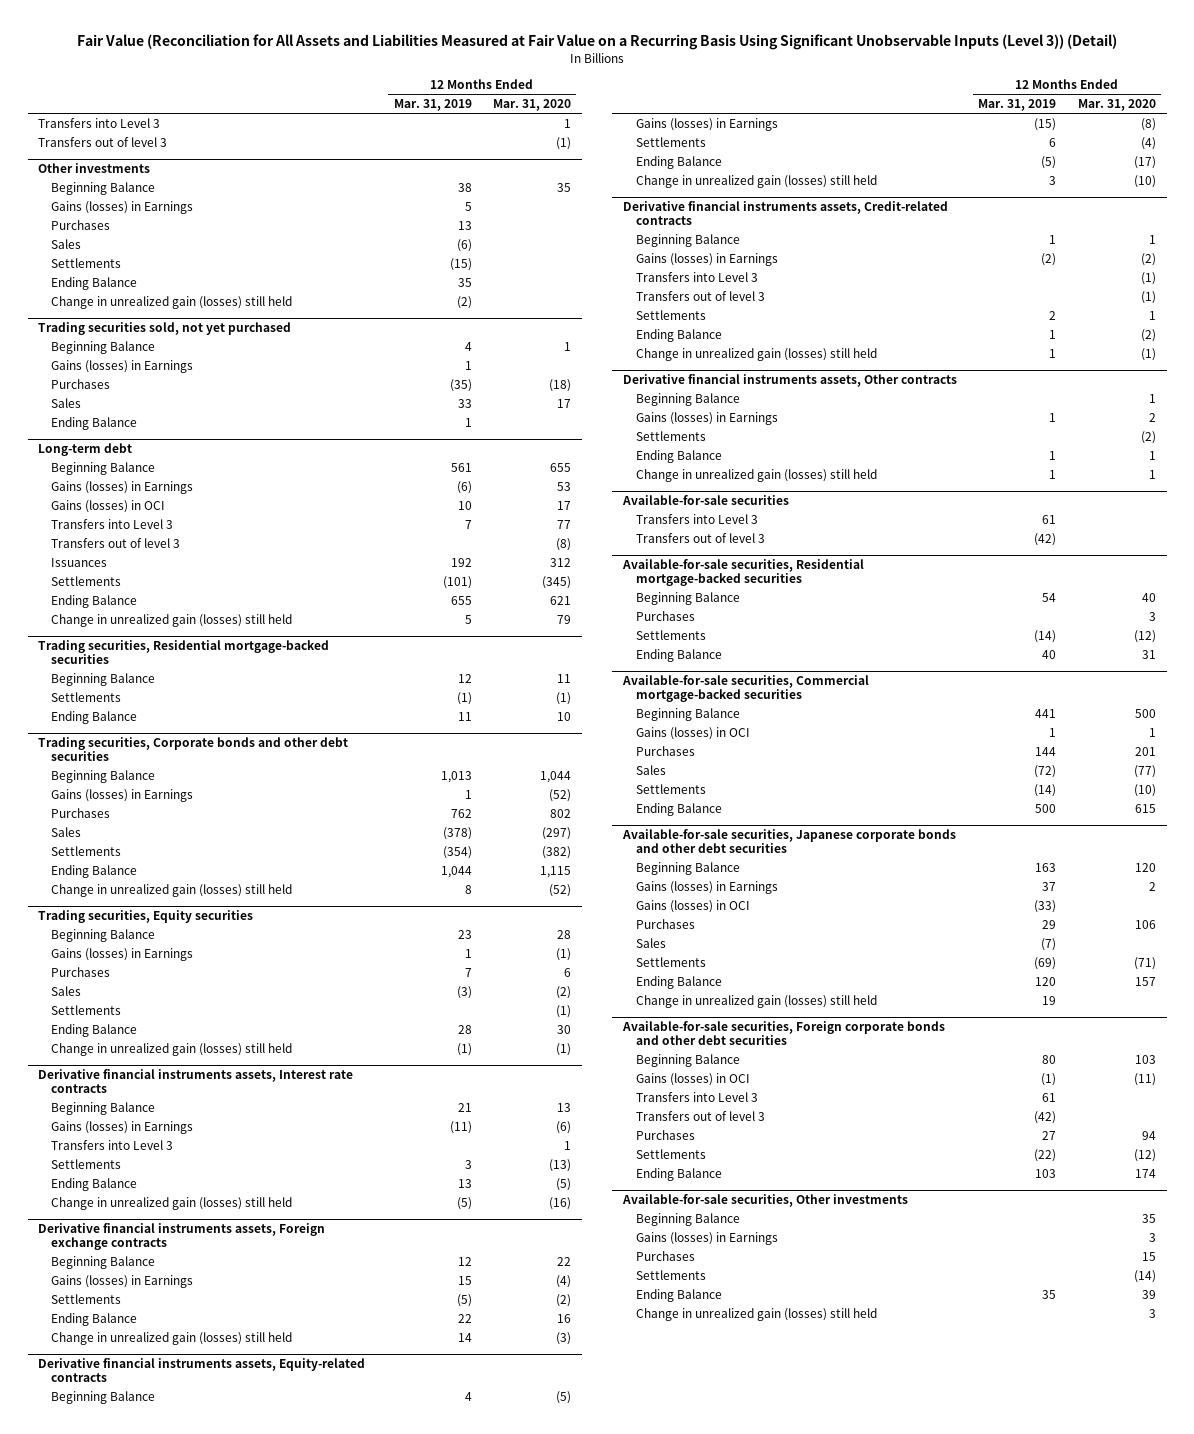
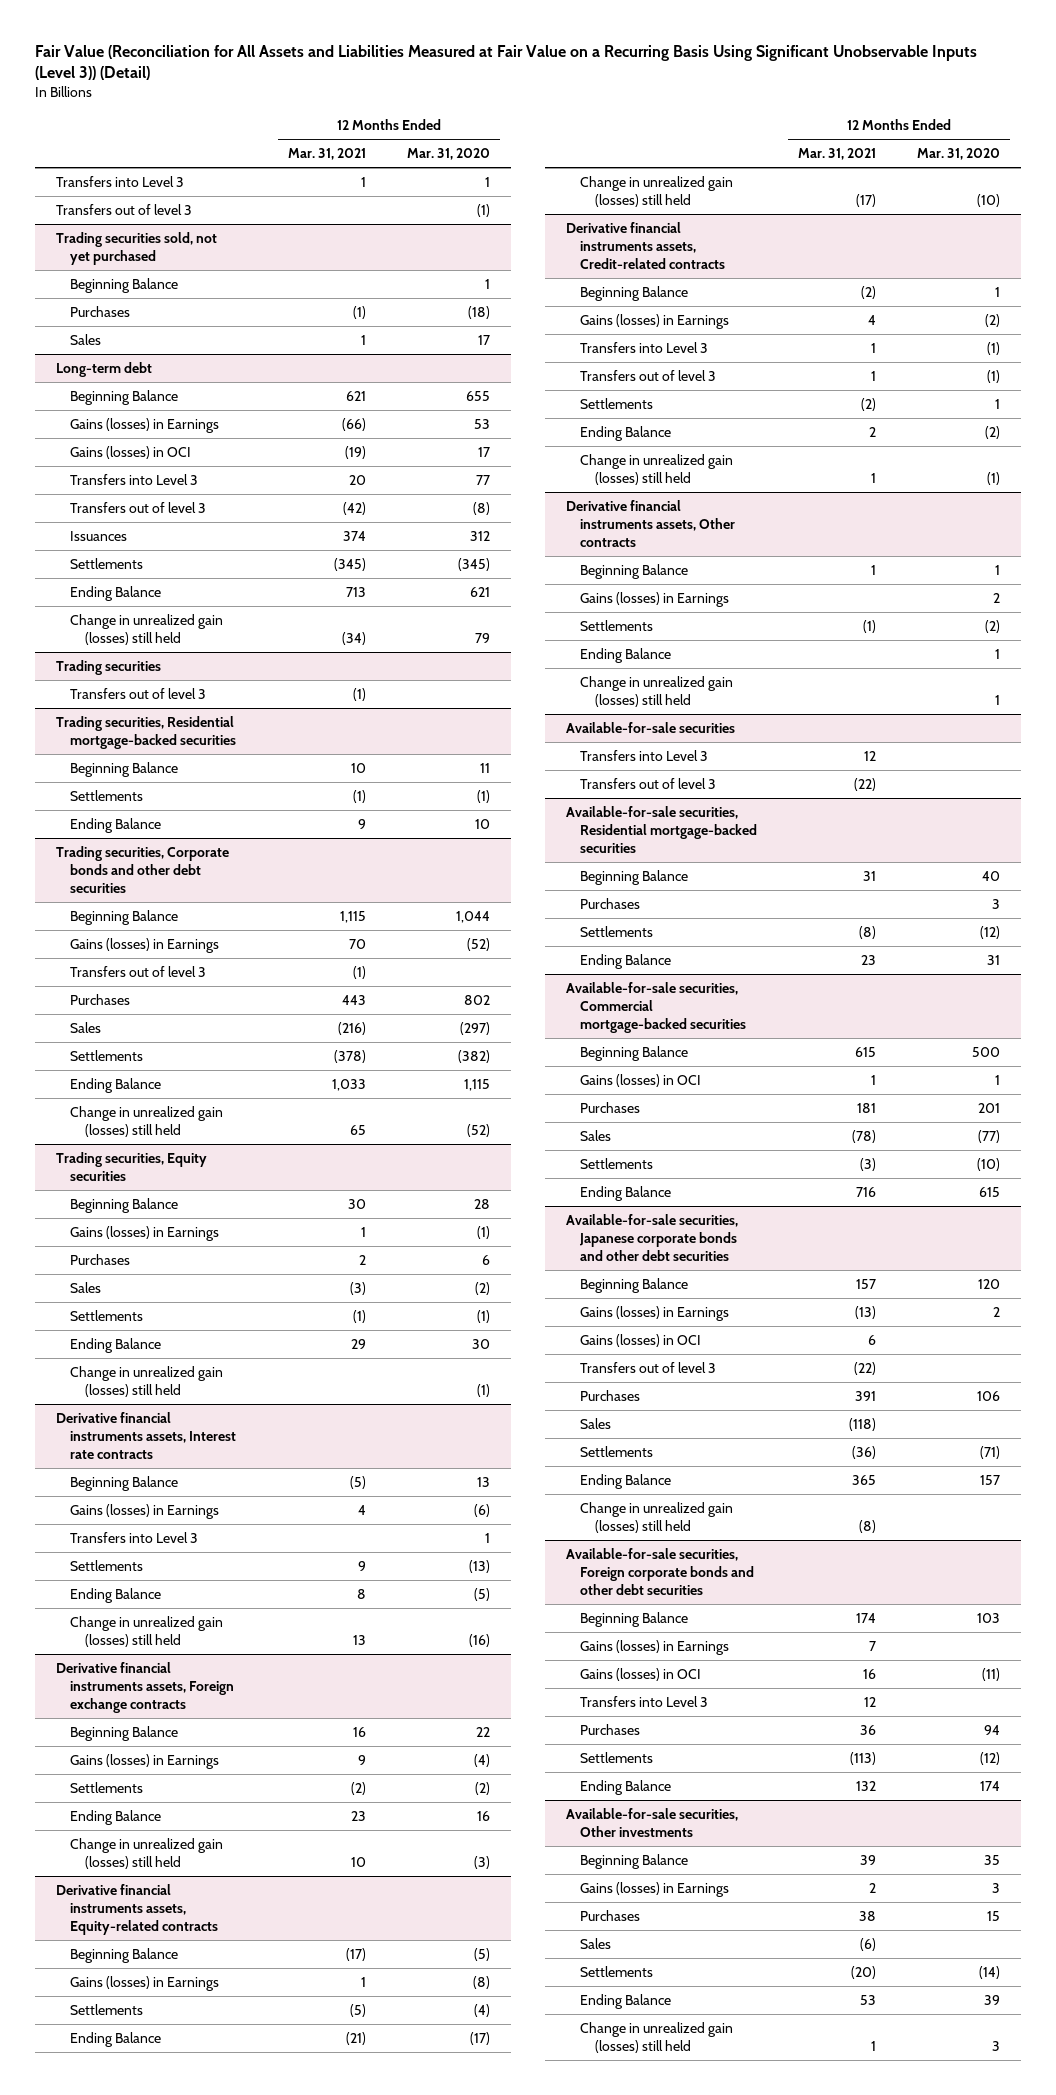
- | 12 Months Ended Mar. 31, 2019 | 12 Months Ended Mar. 31, 2020
+ | 12 Months Ended Mar. 31, 2021 | 12 Months Ended Mar. 31, 2020
- Other investments
- Beginning Balance | 38 | 35
- Gains (losses) in Earnings | 5 |
- Purchases | 13 |
- Sales | (6) |
- Settlements | (15) |
- Ending Balance | 35 |
- Change in unrealized gain (losses) still held | (2) |
@ Trading securities sold, not yet purchased
- Gains (losses) in Earnings | 1 |
- Ending Balance | 1 |
+ Trading securities
+ Transfers out of level 3 | (1) |
@ Trading securities, Corporate bonds and other debt securities
+ Transfers out of level 3 | (1) |
@ Available-for-sale securities, Japanese corporate bonds and other debt securities
+ Transfers out of level 3 | (22) |
@ Available-for-sale securities, Foreign corporate bonds and other debt securities
+ Gains (losses) in Earnings | 7 |
- Transfers out of level 3 | (42) |
@ Available-for-sale securities, Other investments
+ Sales | (6) |

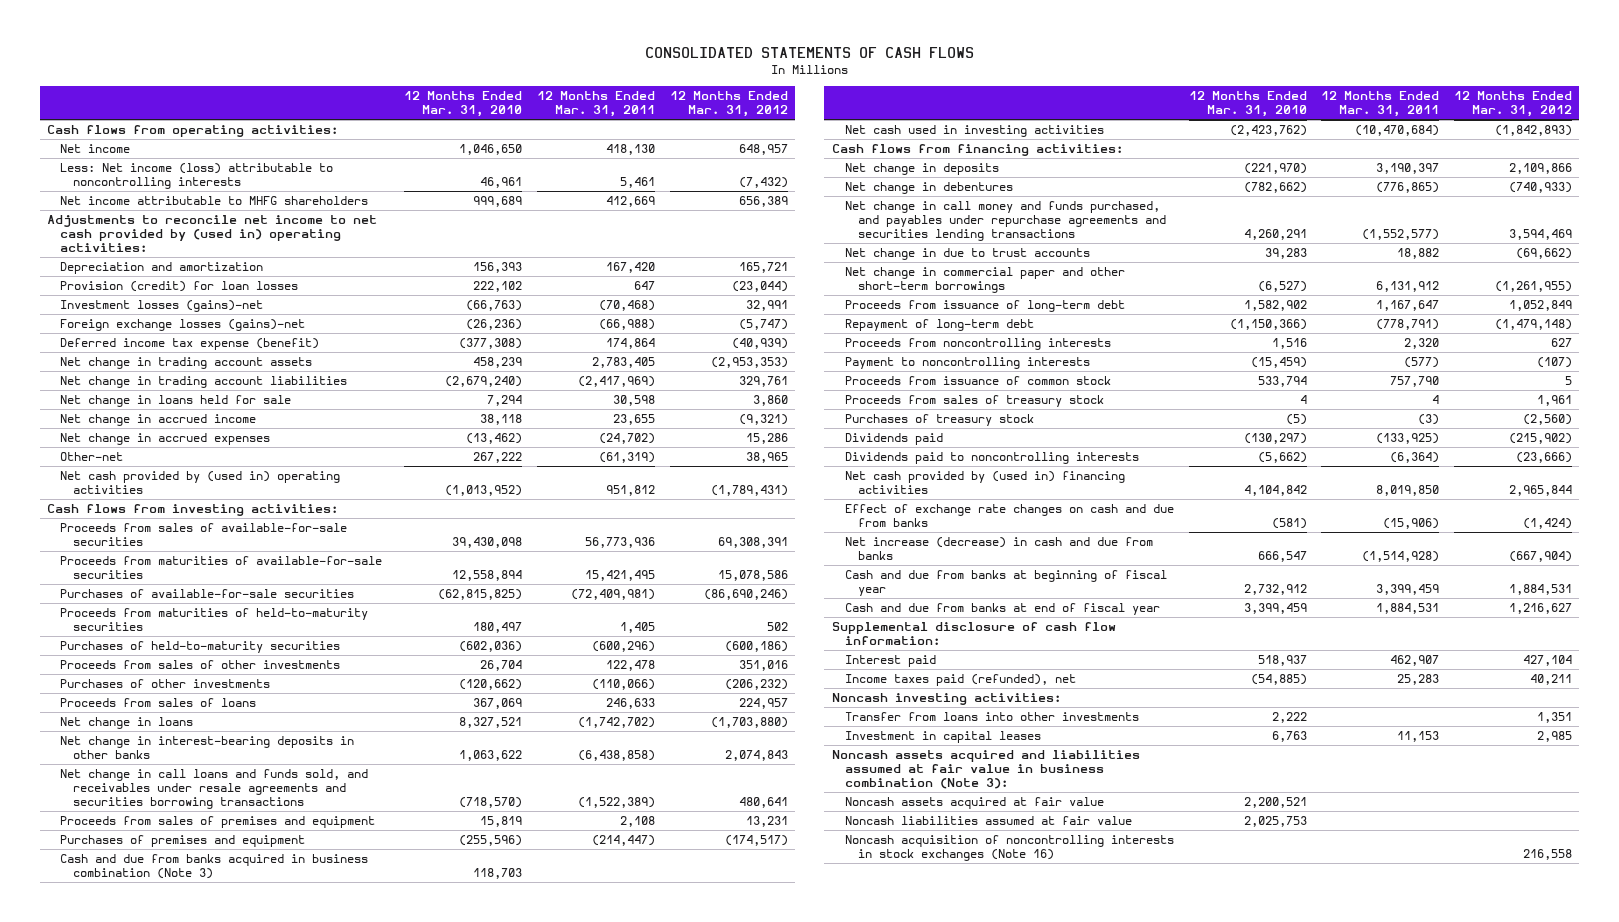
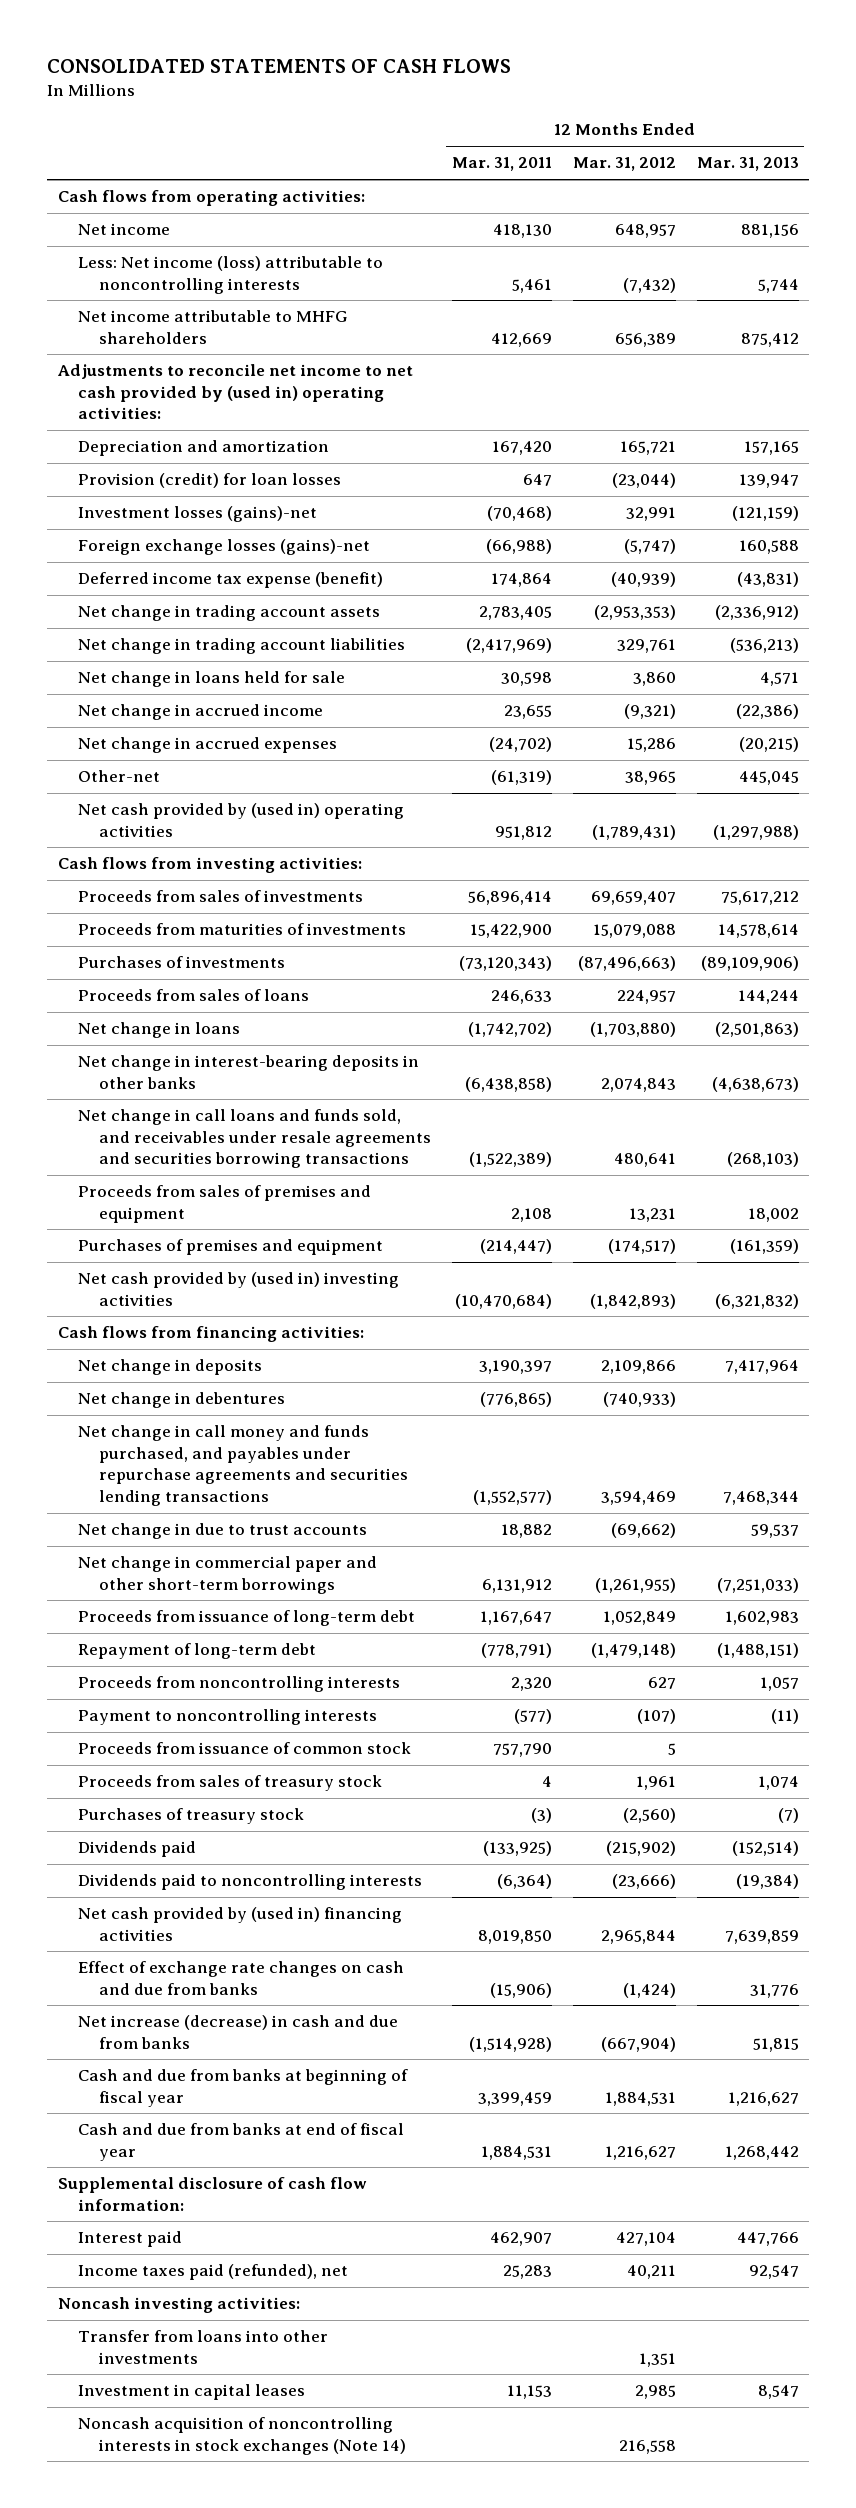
- | 12 Months Ended Mar. 31, 2010 | 12 Months Ended Mar. 31, 2011 | 12 Months Ended Mar. 31, 2012
+ | 12 Months Ended Mar. 31, 2011 | 12 Months Ended Mar. 31, 2012 | 12 Months Ended Mar. 31, 2013
- Proceeds from sales of available-for-sale securities | 39,430,098 | 56,773,936 | 69,308,391
- Proceeds from maturities of available-for-sale securities | 12,558,894 | 15,421,495 | 15,078,586
- Purchases of available-for-sale securities | (62,815,825) | (72,409,981) | (86,690,246)
- Proceeds from maturities of held-to-maturity securities | 180,497 | 1,405 | 502
- Purchases of held-to-maturity securities | (602,036) | (600,296) | (600,186)
- Proceeds from sales of other investments | 26,704 | 122,478 | 351,016
- Purchases of other investments | (120,662) | (110,066) | (206,232)
+ Proceeds from sales of investments | 56,896,414 | 69,659,407 | 75,617,212
+ Proceeds from maturities of investments | 15,422,900 | 15,079,088 | 14,578,614
+ Purchases of investments | (73,120,343) | (87,496,663) | (89,109,906)
- Cash and due from banks acquired in business combination (Note 3) | 118,703 | |
- Net cash used in investing activities | (2,423,762) | (10,470,684) | (1,842,893)
+ Net cash provided by (used in) investing activities | (10,470,684) | (1,842,893) | (6,321,832)
- Noncash assets acquired and liabilities assumed at fair value in business combination (Note 3):
- Noncash assets acquired at fair value | 2,200,521 | |
- Noncash liabilities assumed at fair value | 2,025,753 | |
- Noncash acquisition of noncontrolling interests in stock exchanges (Note 16) | | | 216,558
+ Noncash acquisition of noncontrolling interests in stock exchanges (Note 14) | | 216,558 |

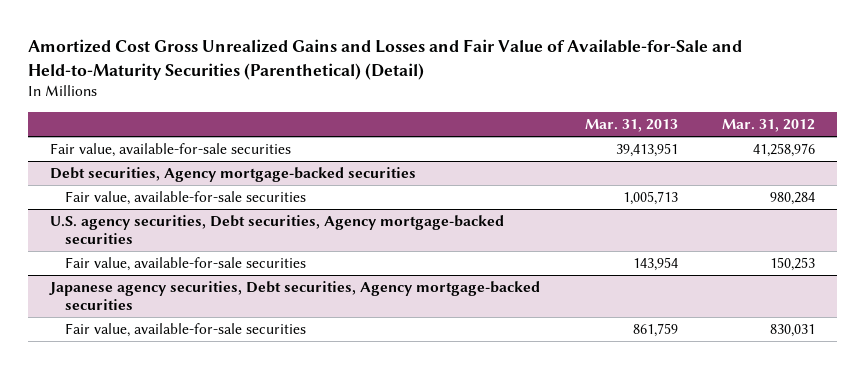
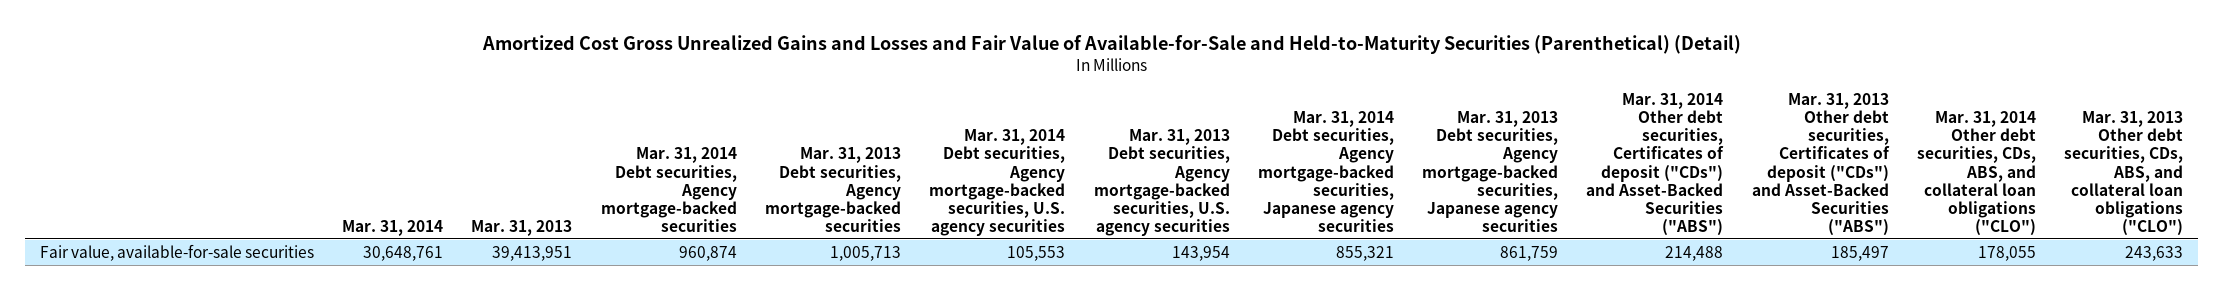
- | Mar. 31, 2013 | Mar. 31, 2012
+ | Mar. 31, 2014 | Mar. 31, 2013 | Mar. 31, 2014 Debt securities, Agency mortgage-backed securities | Mar. 31, 2013 Debt securities, Agency mortgage-backed securities | Mar. 31, 2014 Debt securities, Agency mortgage-backed securities, U.S. agency securities | Mar. 31, 2013 Debt securities, Agency mortgage-backed securities, U.S. agency securities | Mar. 31, 2014 Debt securities, Agency mortgage-backed securities, Japanese agency securities | Mar. 31, 2013 Debt securities, Agency mortgage-backed securities, Japanese agency securities | Mar. 31, 2014 Other debt securities, Certificates of deposit ("CDs") and Asset-Backed Securities ("ABS") | Mar. 31, 2013 Other debt securities, Certificates of deposit ("CDs") and Asset-Backed Securities ("ABS") | Mar. 31, 2014 Other debt securities, CDs, ABS, and collateral loan obligations ("CLO") | Mar. 31, 2013 Other debt securities, CDs, ABS, and collateral loan obligations ("CLO")
- Debt securities, Agency mortgage-backed securities
- Fair value, available-for-sale securities | 1,005,713 | 980,284
- U.S. agency securities, Debt securities, Agency mortgage-backed securities
- Fair value, available-for-sale securities | 143,954 | 150,253
- Japanese agency securities, Debt securities, Agency mortgage-backed securities
- Fair value, available-for-sale securities | 861,759 | 830,031

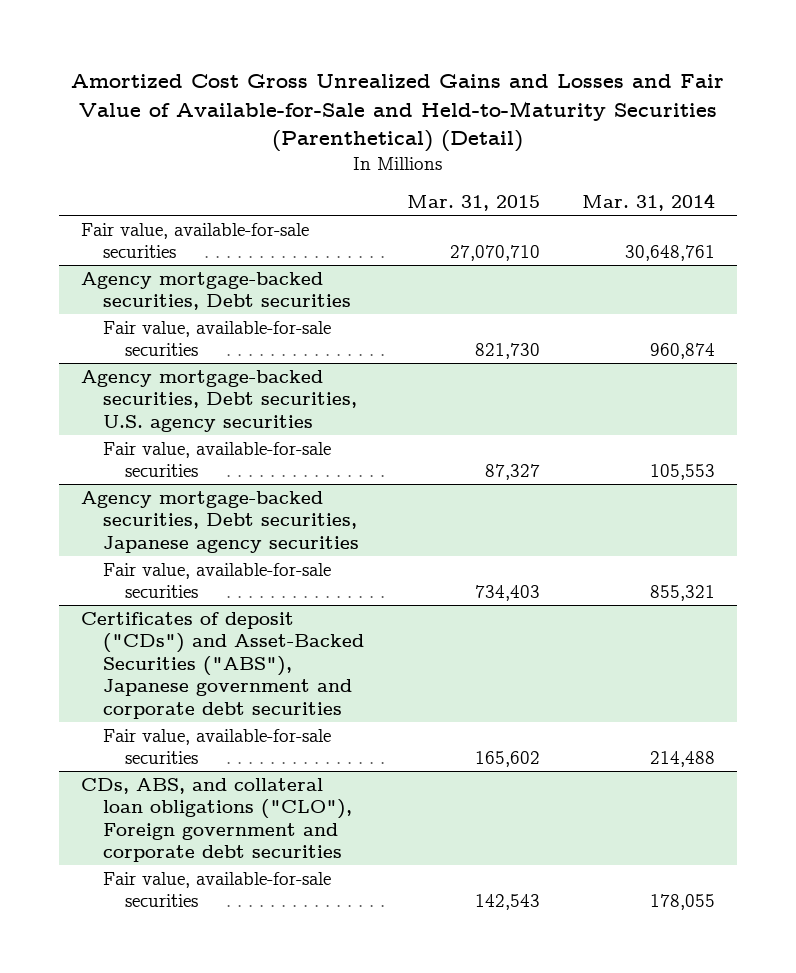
- | Mar. 31, 2014 | Mar. 31, 2013 | Mar. 31, 2014 Debt securities, Agency mortgage-backed securities | Mar. 31, 2013 Debt securities, Agency mortgage-backed securities | Mar. 31, 2014 Debt securities, Agency mortgage-backed securities, U.S. agency securities | Mar. 31, 2013 Debt securities, Agency mortgage-backed securities, U.S. agency securities | Mar. 31, 2014 Debt securities, Agency mortgage-backed securities, Japanese agency securities | Mar. 31, 2013 Debt securities, Agency mortgage-backed securities, Japanese agency securities | Mar. 31, 2014 Other debt securities, Certificates of deposit ("CDs") and Asset-Backed Securities ("ABS") | Mar. 31, 2013 Other debt securities, Certificates of deposit ("CDs") and Asset-Backed Securities ("ABS") | Mar. 31, 2014 Other debt securities, CDs, ABS, and collateral loan obligations ("CLO") | Mar. 31, 2013 Other debt securities, CDs, ABS, and collateral loan obligations ("CLO")
+ | Mar. 31, 2015 | Mar. 31, 2014
+ Agency mortgage-backed securities, Debt securities
+ Fair value, available-for-sale securities | 821,730 | 960,874
+ Agency mortgage-backed securities, Debt securities, U.S. agency securities
+ Fair value, available-for-sale securities | 87,327 | 105,553
+ Agency mortgage-backed securities, Debt securities, Japanese agency securities
+ Fair value, available-for-sale securities | 734,403 | 855,321
+ Certificates of deposit ("CDs") and Asset-Backed Securities ("ABS"), Japanese government and corporate debt securities
+ Fair value, available-for-sale securities | 165,602 | 214,488
+ CDs, ABS, and collateral loan obligations ("CLO"), Foreign government and corporate debt securities
+ Fair value, available-for-sale securities | 142,543 | 178,055

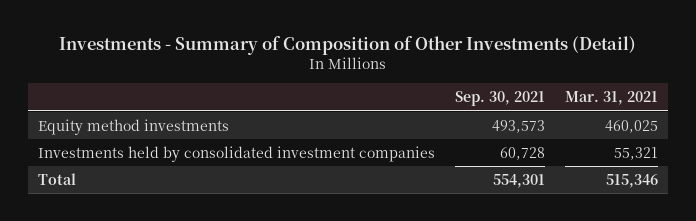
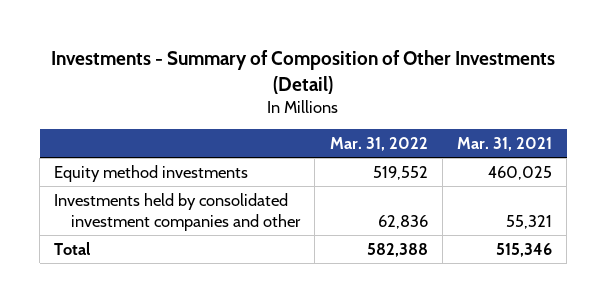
- | Sep. 30, 2021 | Mar. 31, 2021
+ | Mar. 31, 2022 | Mar. 31, 2021
- Investments held by consolidated investment companies | 60,728 | 55,321
+ Investments held by consolidated investment companies and other | 62,836 | 55,321

